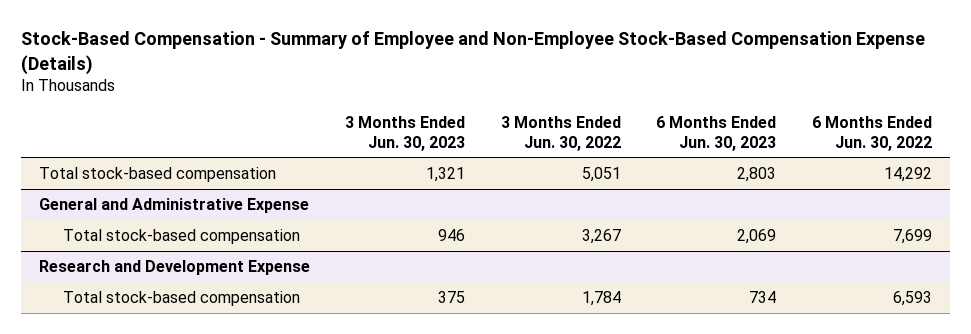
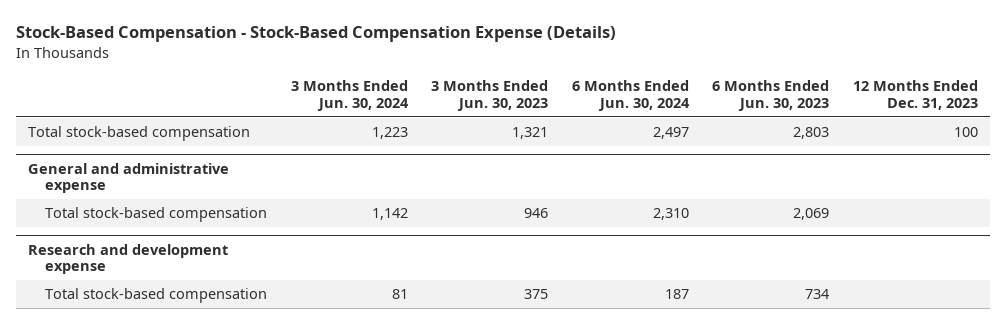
- Stock-Based Compensation - Summary of Employee and Non-Employee Stock-Based Compensation Expense (Details)
+ Stock-Based Compensation - Stock-Based Compensation Expense (Details)
- | 3 Months Ended Jun. 30, 2023 | 3 Months Ended Jun. 30, 2022 | 6 Months Ended Jun. 30, 2023 | 6 Months Ended Jun. 30, 2022
+ | 3 Months Ended Jun. 30, 2024 | 3 Months Ended Jun. 30, 2023 | 6 Months Ended Jun. 30, 2024 | 6 Months Ended Jun. 30, 2023 | 12 Months Ended Dec. 31, 2023
- General and Administrative Expense
+ General and administrative expense
- Research and Development Expense
+ Research and development expense

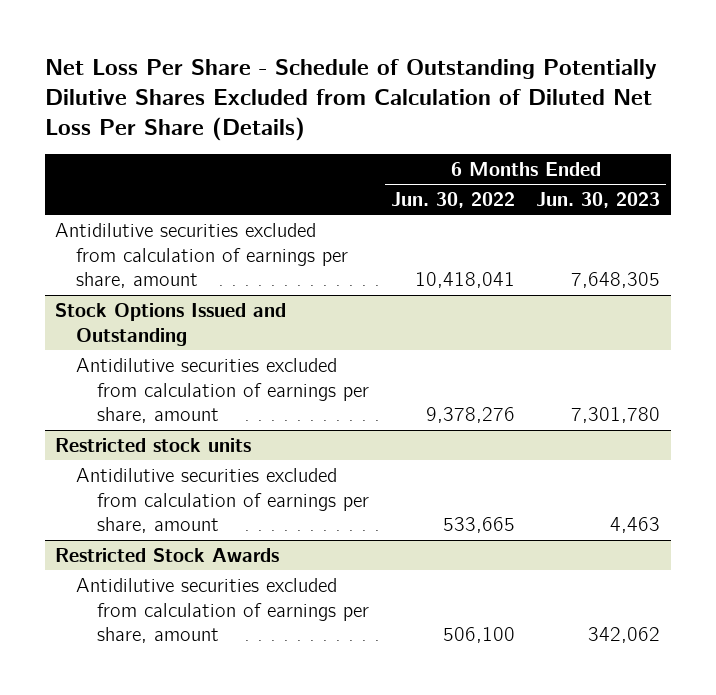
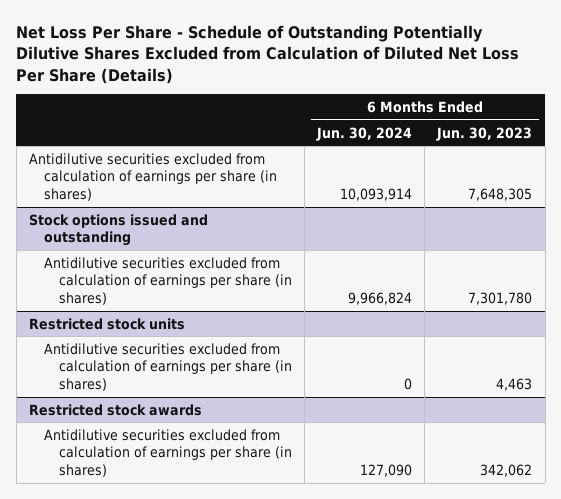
- | 6 Months Ended Jun. 30, 2022 | 6 Months Ended Jun. 30, 2023
+ | 6 Months Ended Jun. 30, 2024 | 6 Months Ended Jun. 30, 2023
- Antidilutive securities excluded from calculation of earnings per share, amount | 10,418,041 | 7,648,305
- Stock Options Issued and Outstanding
- Antidilutive securities excluded from calculation of earnings per share, amount | 9,378,276 | 7,301,780
+ Antidilutive securities excluded from calculation of earnings per share (in shares) | 10,093,914 | 7,648,305
+ Stock options issued and outstanding
+ Antidilutive securities excluded from calculation of earnings per share (in shares) | 9,966,824 | 7,301,780
@ Restricted stock units
- Antidilutive securities excluded from calculation of earnings per share, amount | 533,665 | 4,463
- Restricted Stock Awards
- Antidilutive securities excluded from calculation of earnings per share, amount | 506,100 | 342,062
@ Restricted stock units
+ Antidilutive securities excluded from calculation of earnings per share (in shares) | 0 | 4,463
+ Restricted stock awards
+ Antidilutive securities excluded from calculation of earnings per share (in shares) | 127,090 | 342,062

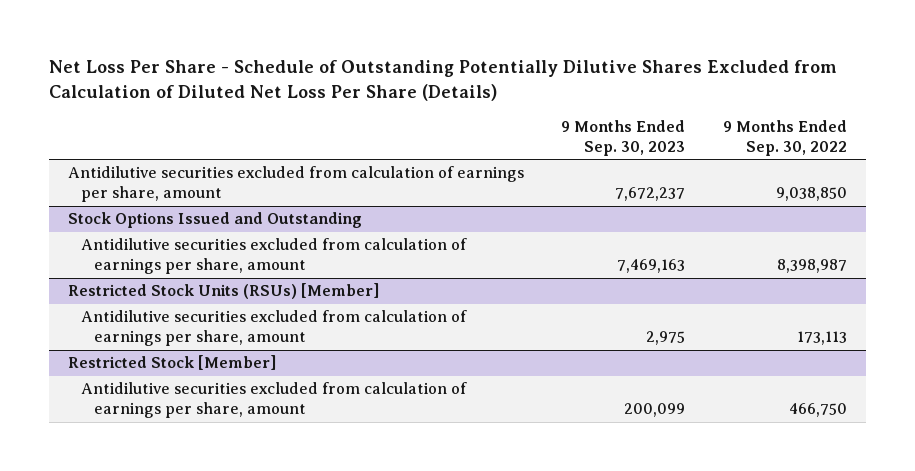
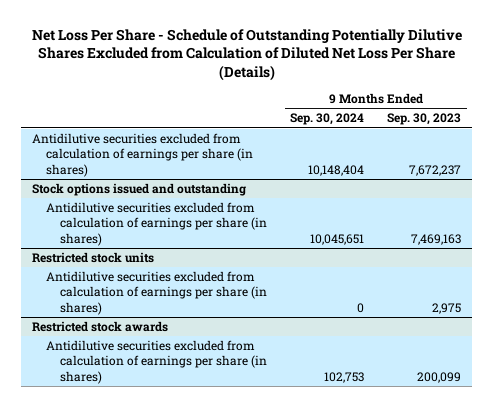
- | 9 Months Ended Sep. 30, 2023 | 9 Months Ended Sep. 30, 2022
+ | 9 Months Ended Sep. 30, 2024 | 9 Months Ended Sep. 30, 2023
- Antidilutive securities excluded from calculation of earnings per share, amount | 7,672,237 | 9,038,850
- Stock Options Issued and Outstanding
- Antidilutive securities excluded from calculation of earnings per share, amount | 7,469,163 | 8,398,987
- Restricted Stock Units (RSUs) [Member]
- Antidilutive securities excluded from calculation of earnings per share, amount | 2,975 | 173,113
- Restricted Stock [Member]
- Antidilutive securities excluded from calculation of earnings per share, amount | 200,099 | 466,750
+ Antidilutive securities excluded from calculation of earnings per share (in shares) | 10,148,404 | 7,672,237
+ Stock options issued and outstanding
+ Antidilutive securities excluded from calculation of earnings per share (in shares) | 10,045,651 | 7,469,163
+ Restricted stock units
+ Antidilutive securities excluded from calculation of earnings per share (in shares) | 0 | 2,975
+ Restricted stock awards
+ Antidilutive securities excluded from calculation of earnings per share (in shares) | 102,753 | 200,099

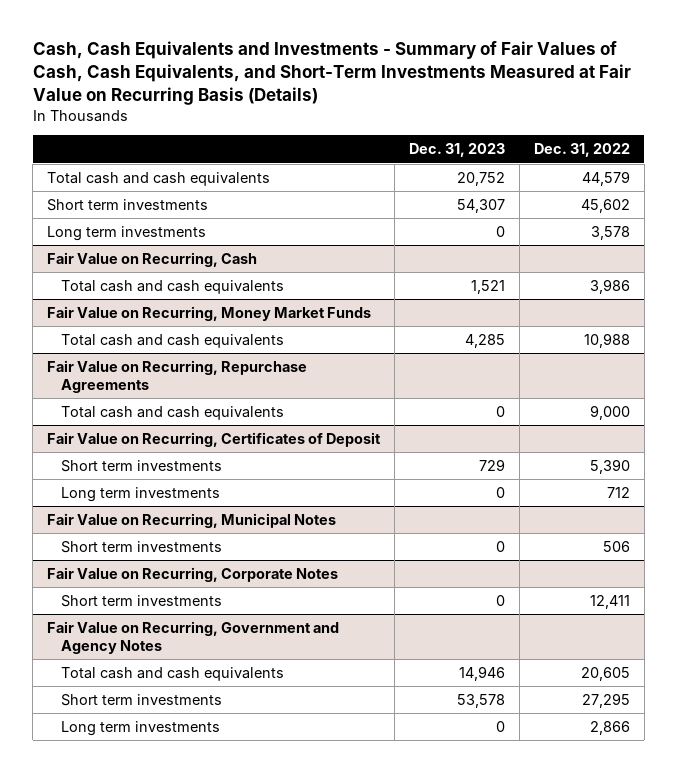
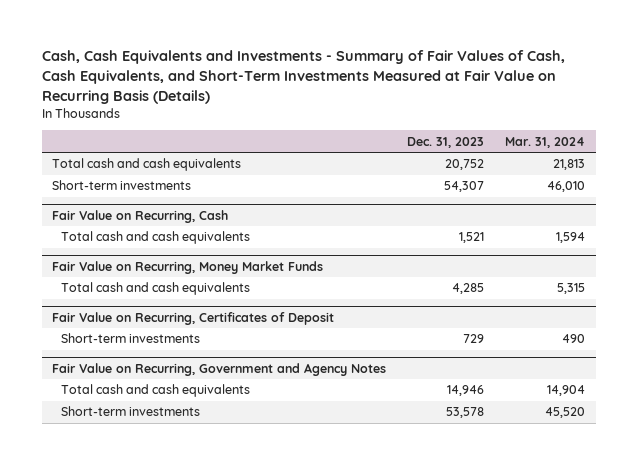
- | Dec. 31, 2023 | Dec. 31, 2022
+ | Dec. 31, 2023 | Mar. 31, 2024
- Short term investments | 54,307 | 45,602
- Long term investments | 0 | 3,578
+ Short-term investments | 54,307 | 46,010
- Fair Value on Recurring, Repurchase Agreements
- Total cash and cash equivalents | 0 | 9,000
@ Fair Value on Recurring, Certificates of Deposit
- Short term investments | 729 | 5,390
- Long term investments | 0 | 712
- Fair Value on Recurring, Municipal Notes
- Short term investments | 0 | 506
- Fair Value on Recurring, Corporate Notes
- Short term investments | 0 | 12,411
@ Fair Value on Recurring, Certificates of Deposit
+ Short-term investments | 729 | 490
@ Fair Value on Recurring, Government and Agency Notes
- Short term investments | 53,578 | 27,295
- Long term investments | 0 | 2,866
+ Short-term investments | 53,578 | 45,520

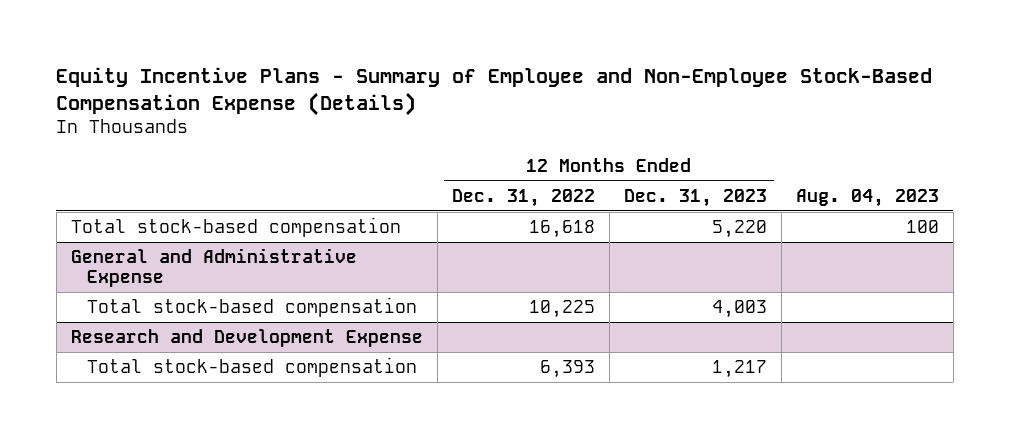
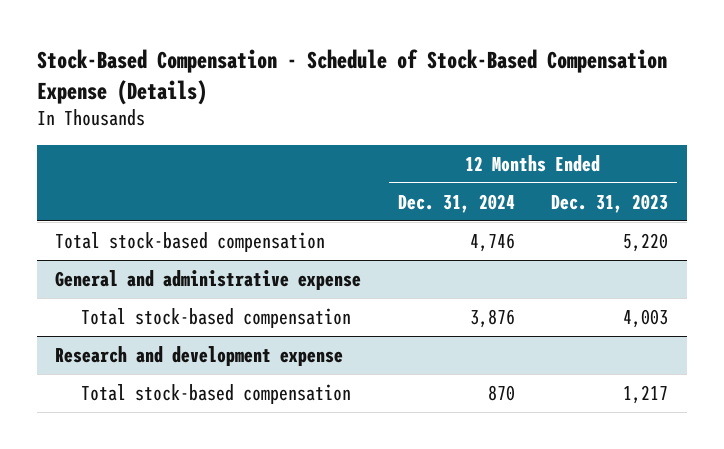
- Equity Incentive Plans - Summary of Employee and Non-Employee Stock-Based Compensation Expense (Details)
+ Stock-Based Compensation - Schedule of Stock-Based Compensation Expense (Details)
- | 12 Months Ended Dec. 31, 2022 | 12 Months Ended Dec. 31, 2023 | Aug. 04, 2023
+ | 12 Months Ended Dec. 31, 2024 | 12 Months Ended Dec. 31, 2023
- General and Administrative Expense
+ General and administrative expense
- Research and Development Expense
+ Research and development expense

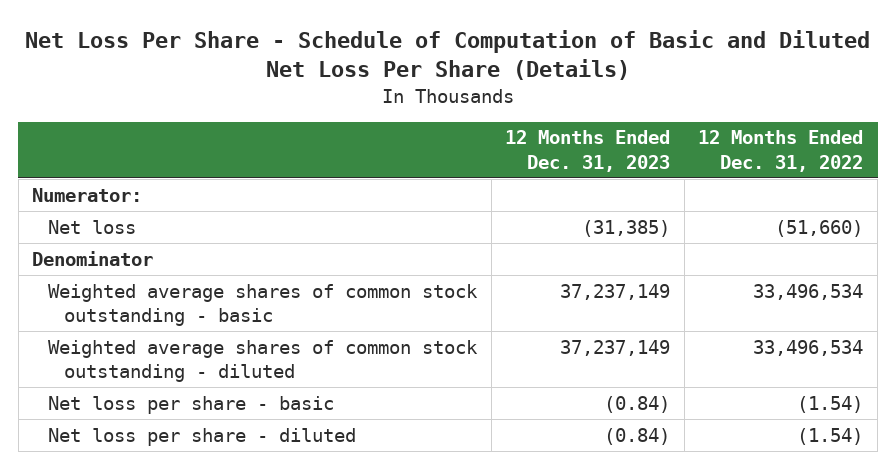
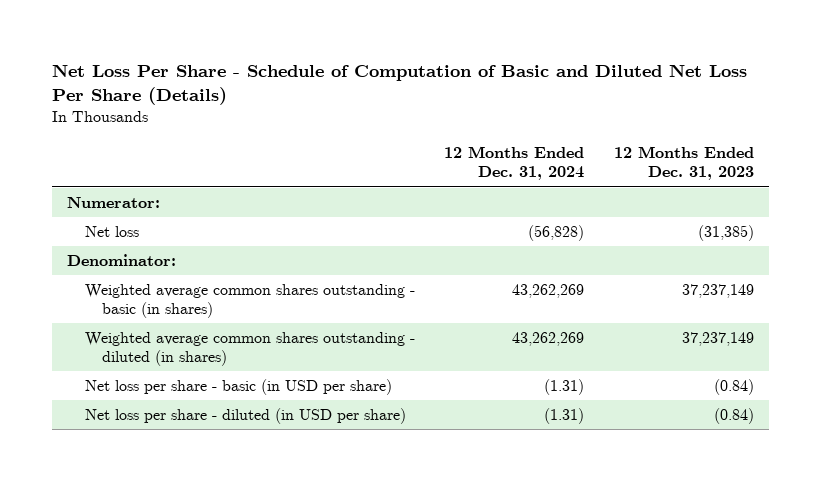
- | 12 Months Ended Dec. 31, 2023 | 12 Months Ended Dec. 31, 2022
+ | 12 Months Ended Dec. 31, 2024 | 12 Months Ended Dec. 31, 2023
- Denominator
- Weighted average shares of common stock outstanding - basic | 37,237,149 | 33,496,534
- Weighted average shares of common stock outstanding - diluted | 37,237,149 | 33,496,534
- Net loss per share - basic | (0.84) | (1.54)
- Net loss per share - diluted | (0.84) | (1.54)
+ Denominator:
+ Weighted average common shares outstanding - basic (in shares) | 43,262,269 | 37,237,149
+ Weighted average common shares outstanding - diluted (in shares) | 43,262,269 | 37,237,149
+ Net loss per share - basic (in USD per share) | (1.31) | (0.84)
+ Net loss per share - diluted (in USD per share) | (1.31) | (0.84)

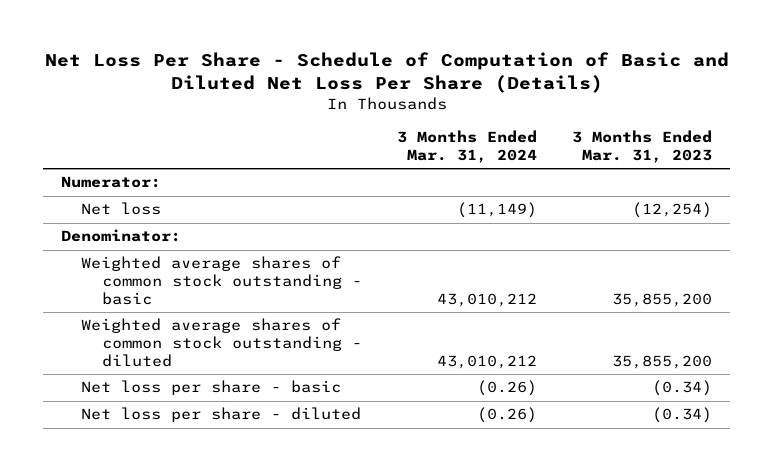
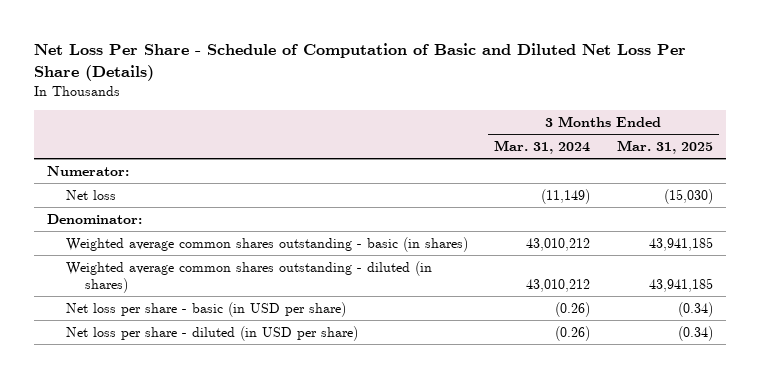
- | 3 Months Ended Mar. 31, 2024 | 3 Months Ended Mar. 31, 2023
+ | 3 Months Ended Mar. 31, 2024 | 3 Months Ended Mar. 31, 2025
- Weighted average shares of common stock outstanding - basic | 43,010,212 | 35,855,200
- Weighted average shares of common stock outstanding - diluted | 43,010,212 | 35,855,200
- Net loss per share - basic | (0.26) | (0.34)
- Net loss per share - diluted | (0.26) | (0.34)
+ Weighted average common shares outstanding - basic (in shares) | 43,010,212 | 43,941,185
+ Weighted average common shares outstanding - diluted (in shares) | 43,010,212 | 43,941,185
+ Net loss per share - basic (in USD per share) | (0.26) | (0.34)
+ Net loss per share - diluted (in USD per share) | (0.26) | (0.34)

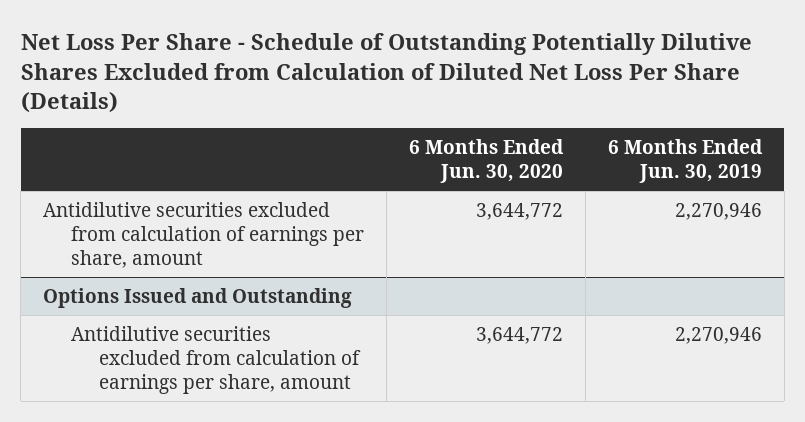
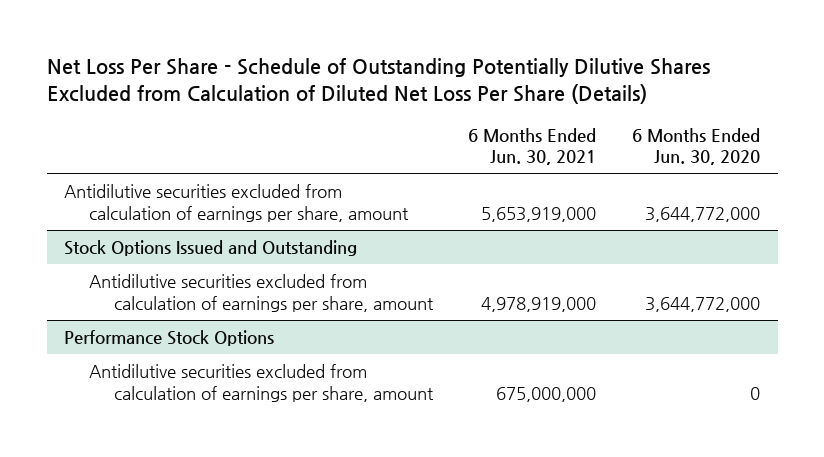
- | 6 Months Ended Jun. 30, 2020 | 6 Months Ended Jun. 30, 2019
+ | 6 Months Ended Jun. 30, 2021 | 6 Months Ended Jun. 30, 2020
- Antidilutive securities excluded from calculation of earnings per share, amount | 3,644,772 | 2,270,946
- Options Issued and Outstanding
- Antidilutive securities excluded from calculation of earnings per share, amount | 3,644,772 | 2,270,946
+ Antidilutive securities excluded from calculation of earnings per share, amount | 5,653,919,000 | 3,644,772,000
+ Stock Options Issued and Outstanding
+ Antidilutive securities excluded from calculation of earnings per share, amount | 4,978,919,000 | 3,644,772,000
+ Performance Stock Options
+ Antidilutive securities excluded from calculation of earnings per share, amount | 675,000,000 | 0

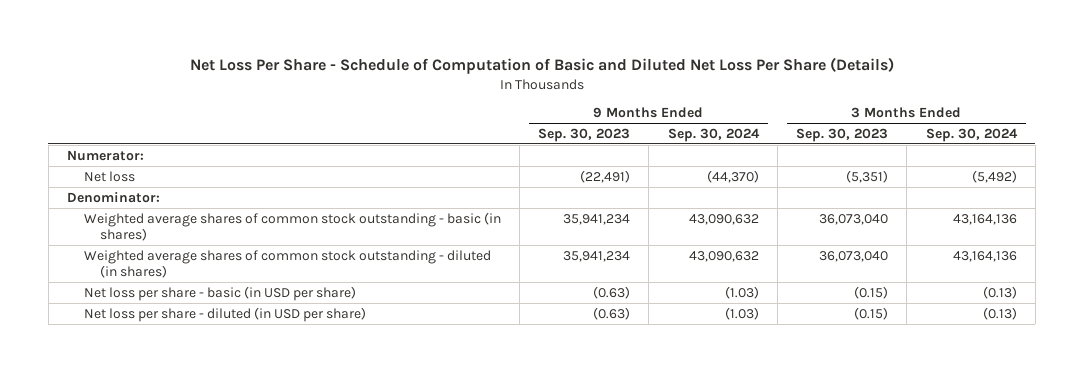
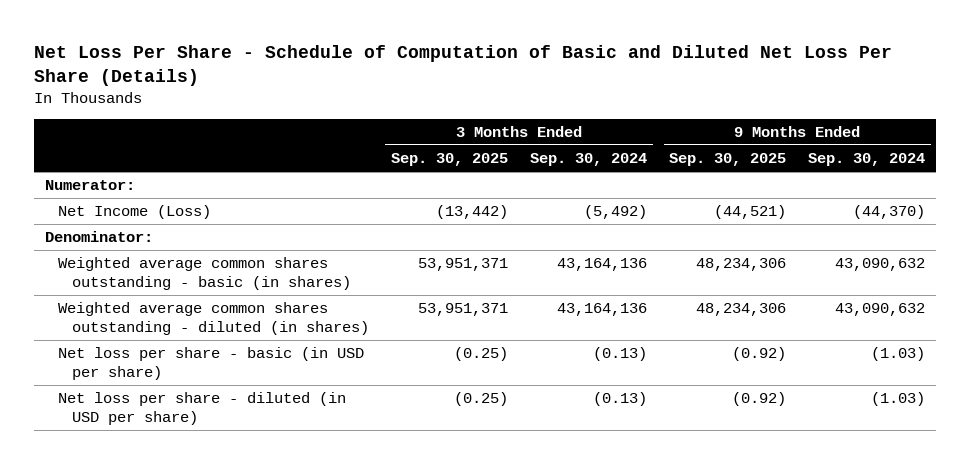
- | 9 Months Ended Sep. 30, 2023 | 9 Months Ended Sep. 30, 2024 | 3 Months Ended Sep. 30, 2023 | 3 Months Ended Sep. 30, 2024
+ | 3 Months Ended Sep. 30, 2025 | 3 Months Ended Sep. 30, 2024 | 9 Months Ended Sep. 30, 2025 | 9 Months Ended Sep. 30, 2024
- Net loss | (22,491) | (44,370) | (5,351) | (5,492)
+ Net Income (Loss) | (13,442) | (5,492) | (44,521) | (44,370)
- Weighted average shares of common stock outstanding - basic (in shares) | 35,941,234 | 43,090,632 | 36,073,040 | 43,164,136
- Weighted average shares of common stock outstanding - diluted (in shares) | 35,941,234 | 43,090,632 | 36,073,040 | 43,164,136
+ Weighted average common shares outstanding - basic (in shares) | 53,951,371 | 43,164,136 | 48,234,306 | 43,090,632
+ Weighted average common shares outstanding - diluted (in shares) | 53,951,371 | 43,164,136 | 48,234,306 | 43,090,632

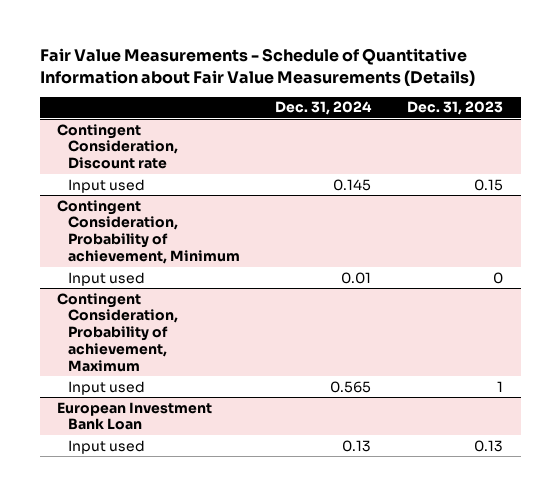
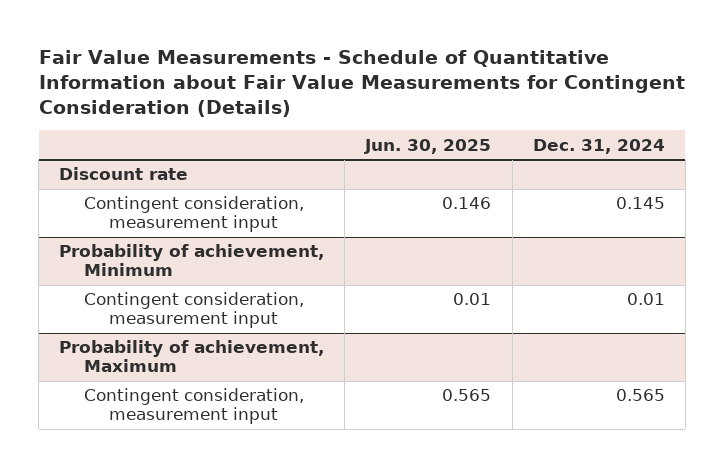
- Fair Value Measurements - Schedule of Quantitative Information about Fair Value Measurements (Details)
+ Fair Value Measurements - Schedule of Quantitative Information about Fair Value Measurements for Contingent Consideration (Details)
- | Dec. 31, 2024 | Dec. 31, 2023
+ | Jun. 30, 2025 | Dec. 31, 2024
- Contingent Consideration, Discount rate
- Input used | 0.145 | 0.15
- Contingent Consideration, Probability of achievement, Minimum
- Input used | 0.01 | 0
- Contingent Consideration, Probability of achievement, Maximum
- Input used | 0.565 | 1
- European Investment Bank Loan
- Input used | 0.13 | 0.13
+ Discount rate
+ Contingent consideration, measurement input | 0.146 | 0.145
+ Probability of achievement, Minimum
+ Contingent consideration, measurement input | 0.01 | 0.01
+ Probability of achievement, Maximum
+ Contingent consideration, measurement input | 0.565 | 0.565

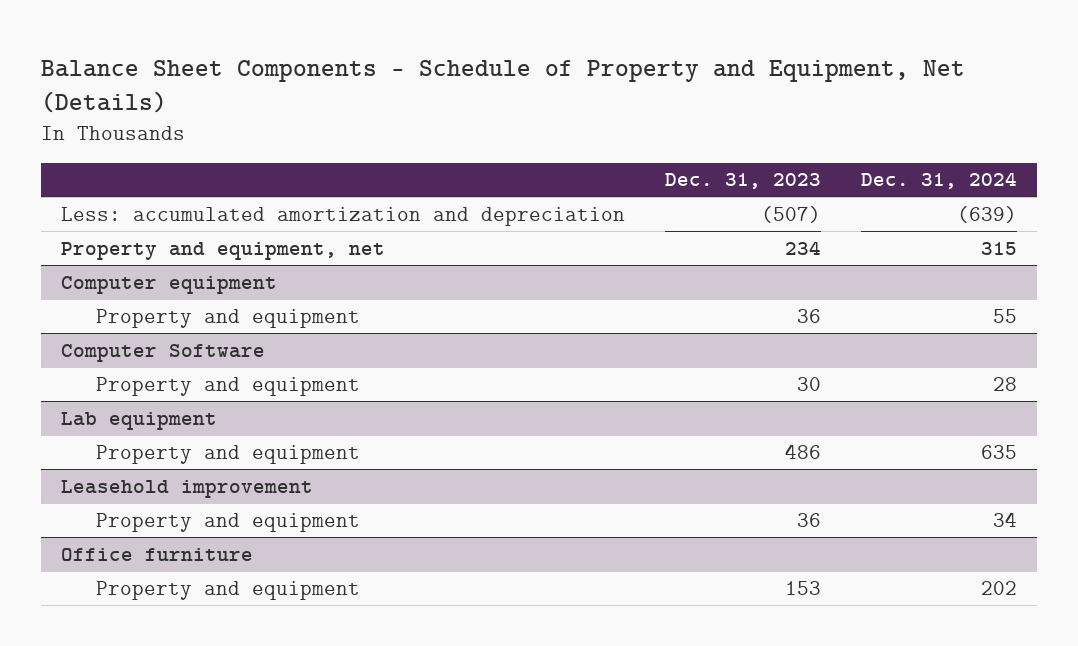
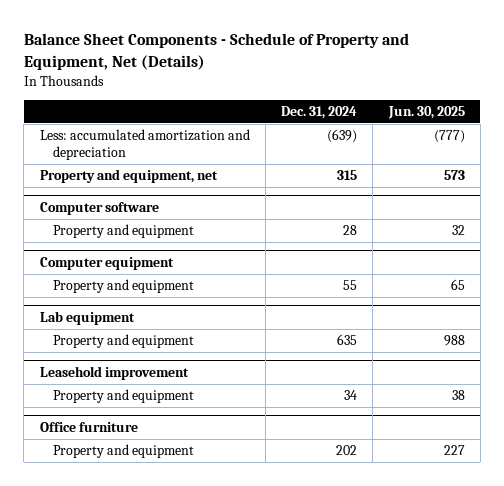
- | Dec. 31, 2023 | Dec. 31, 2024
+ | Dec. 31, 2024 | Jun. 30, 2025
+ Computer software
+ Property and equipment | 28 | 32
- Computer Software
- Property and equipment | 30 | 28

